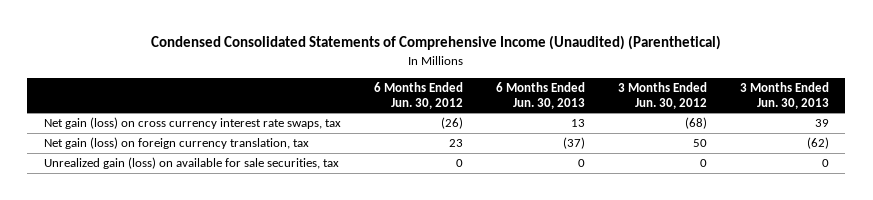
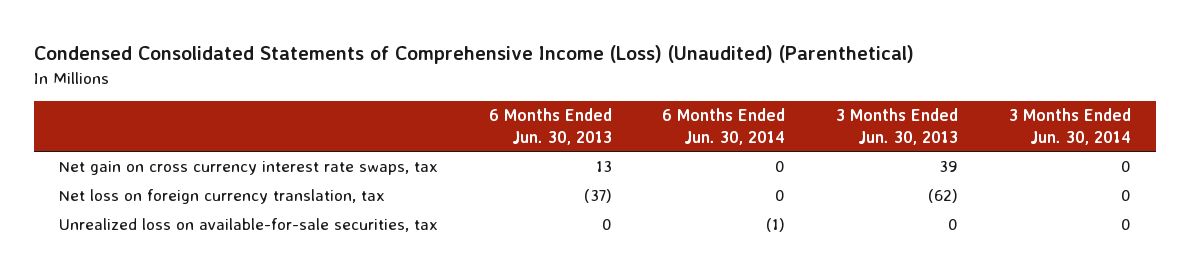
- Condensed Consolidated Statements of Comprehensive Income (Unaudited) (Parenthetical)
+ Condensed Consolidated Statements of Comprehensive Income (Loss) (Unaudited) (Parenthetical)
- | 6 Months Ended Jun. 30, 2012 | 6 Months Ended Jun. 30, 2013 | 3 Months Ended Jun. 30, 2012 | 3 Months Ended Jun. 30, 2013
+ | 6 Months Ended Jun. 30, 2013 | 6 Months Ended Jun. 30, 2014 | 3 Months Ended Jun. 30, 2013 | 3 Months Ended Jun. 30, 2014
- Net gain (loss) on cross currency interest rate swaps, tax | (26) | 13 | (68) | 39
- Net gain (loss) on foreign currency translation, tax | 23 | (37) | 50 | (62)
- Unrealized gain (loss) on available for sale securities, tax | 0 | 0 | 0 | 0
+ Net gain on cross currency interest rate swaps, tax | 13 | 0 | 39 | 0
+ Net loss on foreign currency translation, tax | (37) | 0 | (62) | 0
+ Unrealized loss on available-for-sale securities, tax | 0 | (1) | 0 | 0

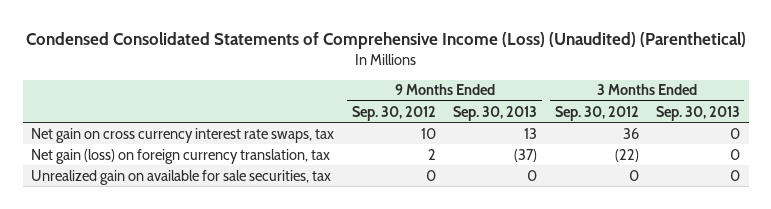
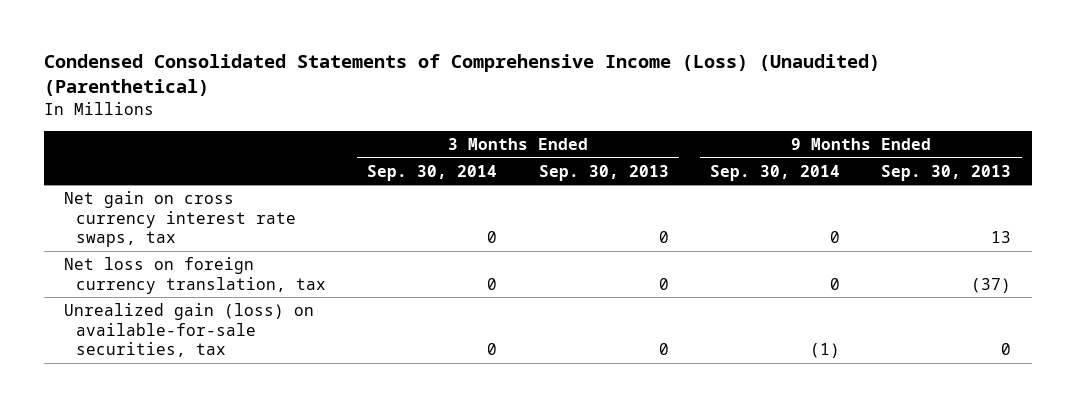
- | 9 Months Ended Sep. 30, 2012 | 9 Months Ended Sep. 30, 2013 | 3 Months Ended Sep. 30, 2012 | 3 Months Ended Sep. 30, 2013
+ | 3 Months Ended Sep. 30, 2014 | 3 Months Ended Sep. 30, 2013 | 9 Months Ended Sep. 30, 2014 | 9 Months Ended Sep. 30, 2013
- Net gain (loss) on foreign currency translation, tax | 2 | (37) | (22) | 0
- Unrealized gain on available for sale securities, tax | 0 | 0 | 0 | 0
+ Net loss on foreign currency translation, tax | 0 | 0 | 0 | (37)
+ Unrealized gain (loss) on available-for-sale securities, tax | 0 | 0 | (1) | 0

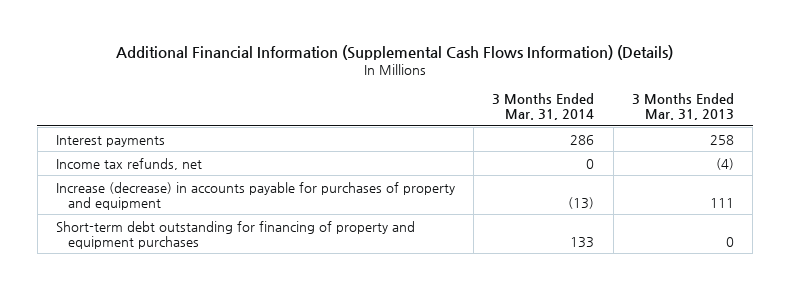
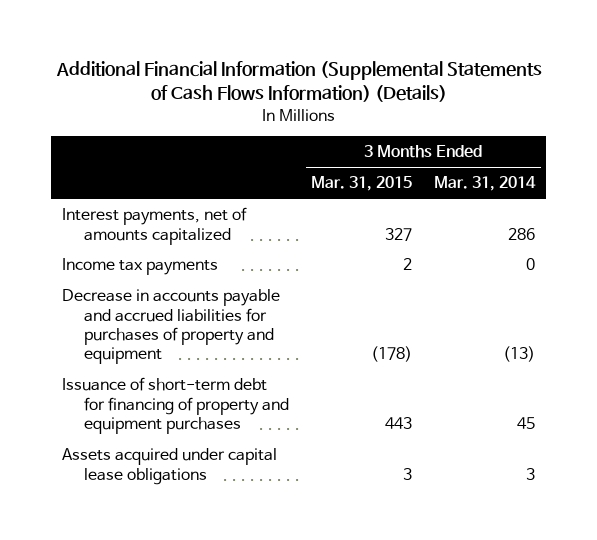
- Additional Financial Information (Supplemental Cash Flows Information) (Details)
+ Additional Financial Information (Supplemental Statements of Cash Flows Information) (Details)
- | 3 Months Ended Mar. 31, 2014 | 3 Months Ended Mar. 31, 2013
+ | 3 Months Ended Mar. 31, 2015 | 3 Months Ended Mar. 31, 2014
- Interest payments | 286 | 258
- Income tax refunds, net | 0 | (4)
- Increase (decrease) in accounts payable for purchases of property and equipment | (13) | 111
- Short-term debt outstanding for financing of property and equipment purchases | 133 | 0
+ Interest payments, net of amounts capitalized | 327 | 286
+ Income tax payments | 2 | 0
+ Decrease in accounts payable and accrued liabilities for purchases of property and equipment | (178) | (13)
+ Issuance of short-term debt for financing of property and equipment purchases | 443 | 45
+ Assets acquired under capital lease obligations | 3 | 3

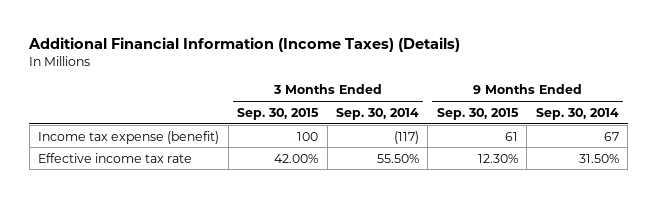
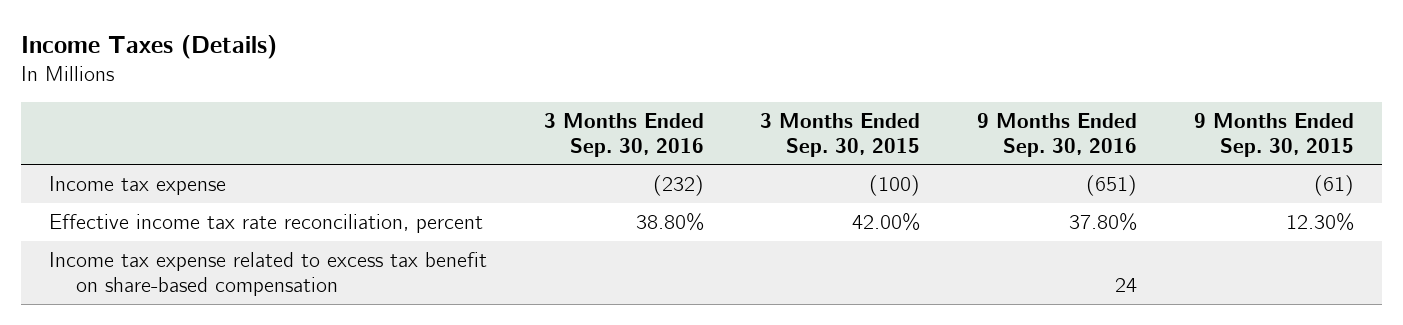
- Additional Financial Information (Income Taxes) (Details)
+ Income Taxes (Details)
- | 3 Months Ended Sep. 30, 2015 | 3 Months Ended Sep. 30, 2014 | 9 Months Ended Sep. 30, 2015 | 9 Months Ended Sep. 30, 2014
+ | 3 Months Ended Sep. 30, 2016 | 3 Months Ended Sep. 30, 2015 | 9 Months Ended Sep. 30, 2016 | 9 Months Ended Sep. 30, 2015
- Income tax expense (benefit) | 100 | (117) | 61 | 67
- Effective income tax rate | 42.00% | 55.50% | 12.30% | 31.50%
+ Income tax expense | (232) | (100) | (651) | (61)
+ Effective income tax rate reconciliation, percent | 38.80% | 42.00% | 37.80% | 12.30%
+ Income tax expense related to excess tax benefit on share-based compensation | | | 24 |

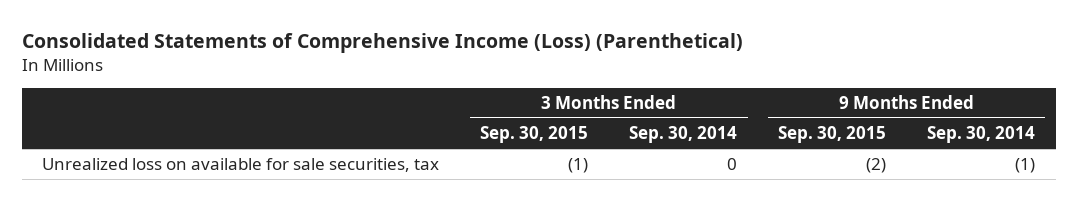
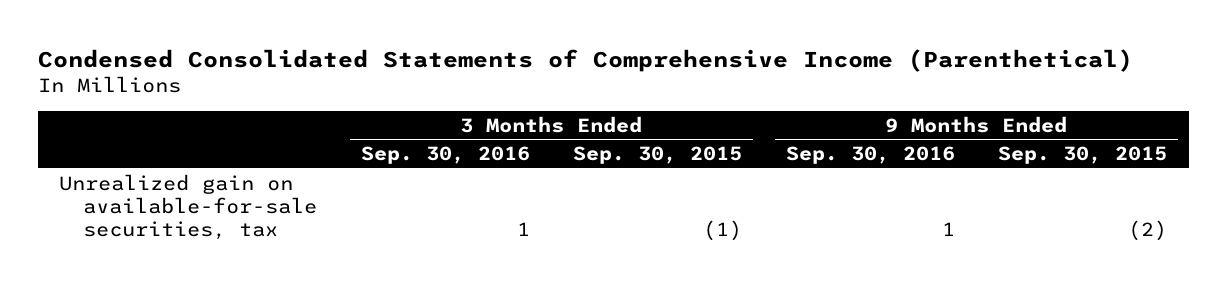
- Consolidated Statements of Comprehensive Income (Loss) (Parenthetical)
+ Condensed Consolidated Statements of Comprehensive Income (Parenthetical)
- | 3 Months Ended Sep. 30, 2015 | 3 Months Ended Sep. 30, 2014 | 9 Months Ended Sep. 30, 2015 | 9 Months Ended Sep. 30, 2014
+ | 3 Months Ended Sep. 30, 2016 | 3 Months Ended Sep. 30, 2015 | 9 Months Ended Sep. 30, 2016 | 9 Months Ended Sep. 30, 2015
- Unrealized loss on available for sale securities, tax | (1) | 0 | (2) | (1)
+ Unrealized gain on available-for-sale securities, tax | 1 | (1) | 1 | (2)

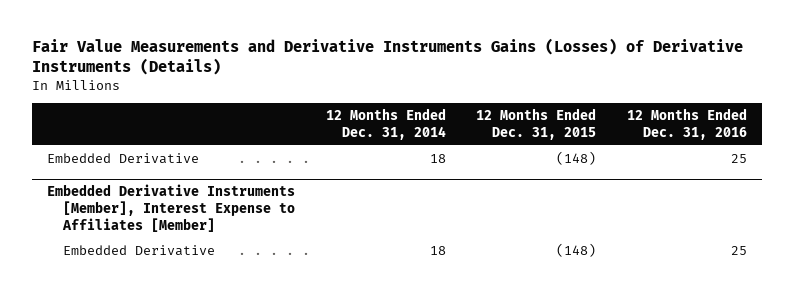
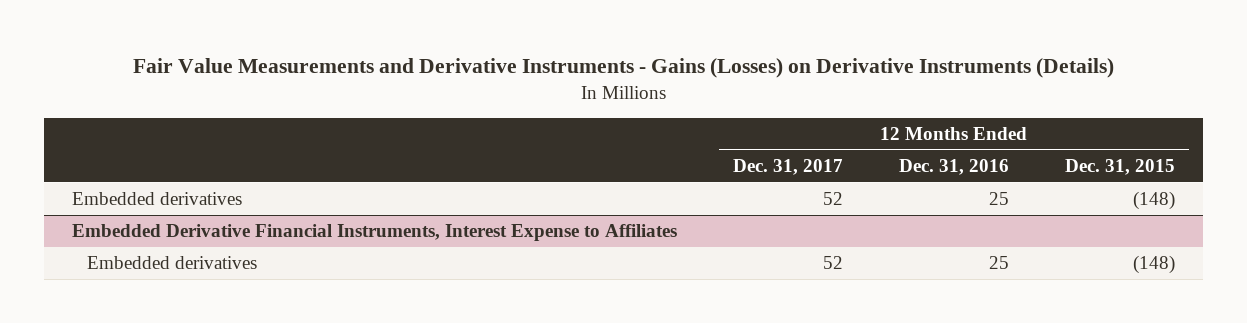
- Fair Value Measurements and Derivative Instruments Gains (Losses) of Derivative Instruments (Details)
+ Fair Value Measurements and Derivative Instruments - Gains (Losses) on Derivative Instruments (Details)
- | 12 Months Ended Dec. 31, 2014 | 12 Months Ended Dec. 31, 2015 | 12 Months Ended Dec. 31, 2016
+ | 12 Months Ended Dec. 31, 2017 | 12 Months Ended Dec. 31, 2016 | 12 Months Ended Dec. 31, 2015
- Embedded Derivative | 18 | (148) | 25
- Embedded Derivative Instruments [Member], Interest Expense to Affiliates [Member]
- Embedded Derivative | 18 | (148) | 25
+ Embedded derivatives | 52 | 25 | (148)
+ Embedded Derivative Financial Instruments, Interest Expense to Affiliates
+ Embedded derivatives | 52 | 25 | (148)

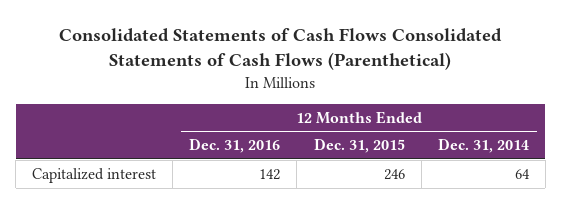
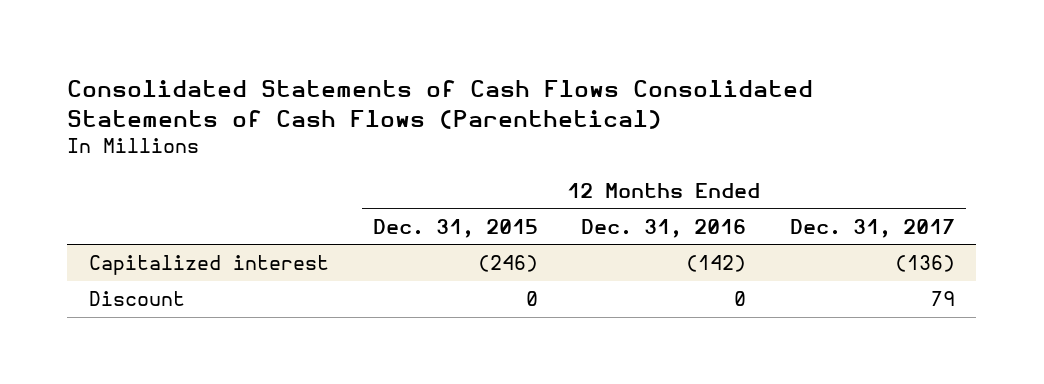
- | 12 Months Ended Dec. 31, 2016 | 12 Months Ended Dec. 31, 2015 | 12 Months Ended Dec. 31, 2014
+ | 12 Months Ended Dec. 31, 2015 | 12 Months Ended Dec. 31, 2016 | 12 Months Ended Dec. 31, 2017
- Capitalized interest | 142 | 246 | 64
+ Capitalized interest | (246) | (142) | (136)
+ Discount | 0 | 0 | 79

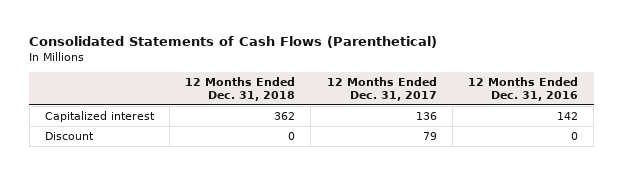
- Consolidated Statements of Cash Flows Consolidated Statements of Cash Flows (Parenthetical)
+ Consolidated Statements of Cash Flows (Parenthetical)
- | 12 Months Ended Dec. 31, 2015 | 12 Months Ended Dec. 31, 2016 | 12 Months Ended Dec. 31, 2017
+ | 12 Months Ended Dec. 31, 2018 | 12 Months Ended Dec. 31, 2017 | 12 Months Ended Dec. 31, 2016
- Capitalized interest | (246) | (142) | (136)
+ Capitalized interest | 362 | 136 | 142

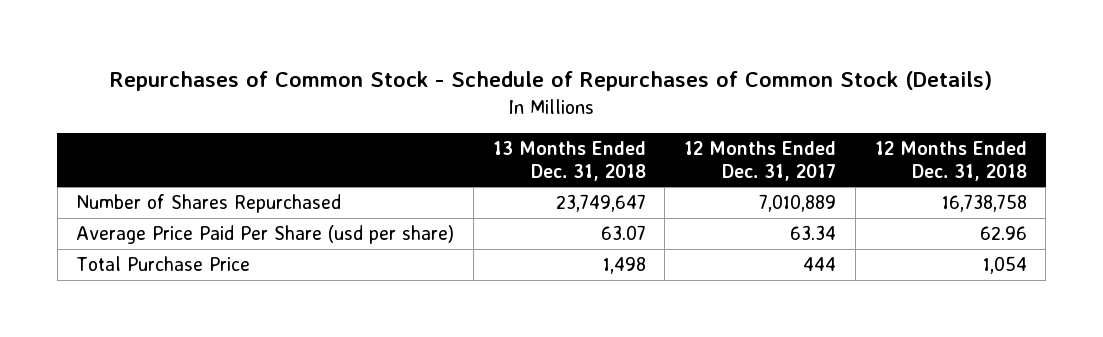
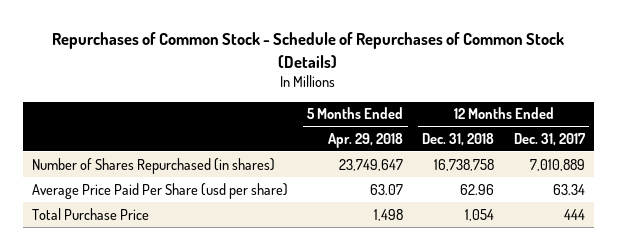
- | 13 Months Ended Dec. 31, 2018 | 12 Months Ended Dec. 31, 2017 | 12 Months Ended Dec. 31, 2018
+ | 5 Months Ended Apr. 29, 2018 | 12 Months Ended Dec. 31, 2018 | 12 Months Ended Dec. 31, 2017
- Number of Shares Repurchased | 23,749,647 | 7,010,889 | 16,738,758
+ Number of Shares Repurchased (in shares) | 23,749,647 | 16,738,758 | 7,010,889

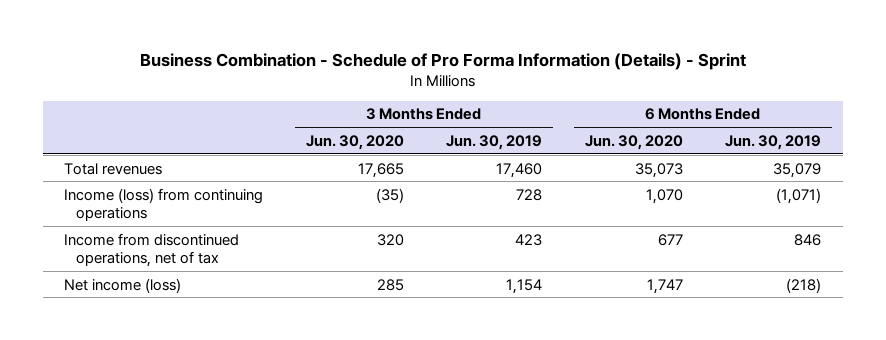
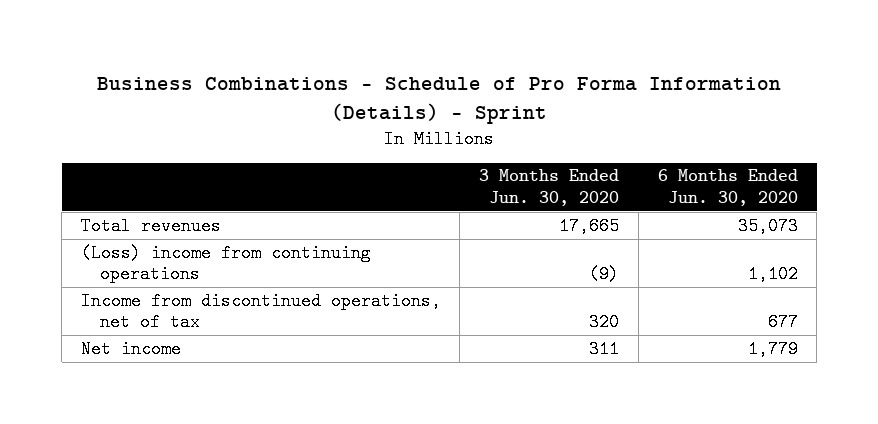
- Business Combination - Schedule of Pro Forma Information (Details) - Sprint
+ Business Combinations - Schedule of Pro Forma Information (Details) - Sprint
- | 3 Months Ended Jun. 30, 2020 | 3 Months Ended Jun. 30, 2019 | 6 Months Ended Jun. 30, 2020 | 6 Months Ended Jun. 30, 2019
+ | 3 Months Ended Jun. 30, 2020 | 6 Months Ended Jun. 30, 2020
- Income (loss) from continuing operations | (35) | 728 | 1,070 | (1,071)
+ (Loss) income from continuing operations | (9) | 1,102
- Net income (loss) | 285 | 1,154 | 1,747 | (218)
+ Net income | 311 | 1,779

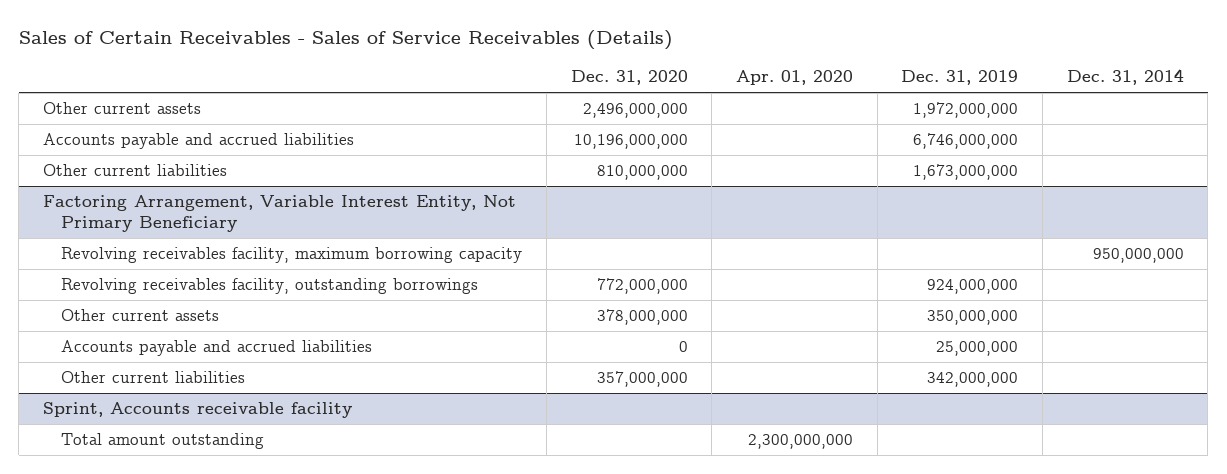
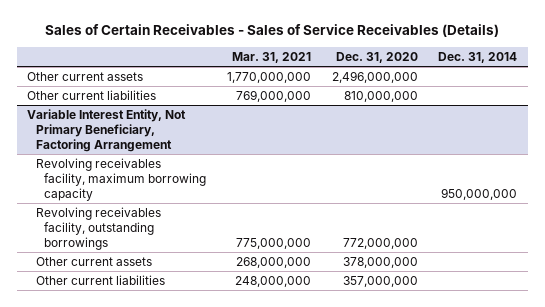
- | Dec. 31, 2020 | Apr. 01, 2020 | Dec. 31, 2019 | Dec. 31, 2014
+ | Mar. 31, 2021 | Dec. 31, 2020 | Dec. 31, 2014
- Accounts payable and accrued liabilities | 10,196,000,000 | | 6,746,000,000 |
- Factoring Arrangement, Variable Interest Entity, Not Primary Beneficiary
+ Variable Interest Entity, Not Primary Beneficiary, Factoring Arrangement
- Accounts payable and accrued liabilities | 0 | | 25,000,000 |
- Sprint, Accounts receivable facility
- Total amount outstanding | | 2,300,000,000 | |

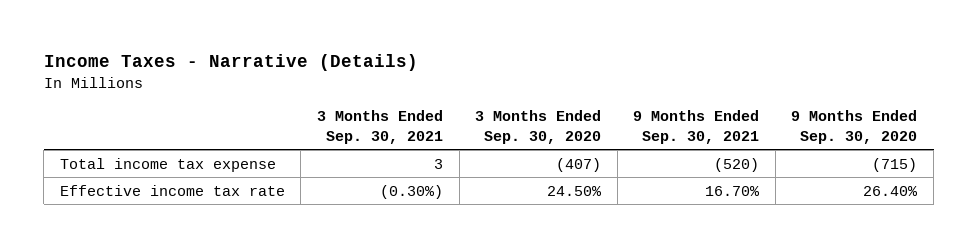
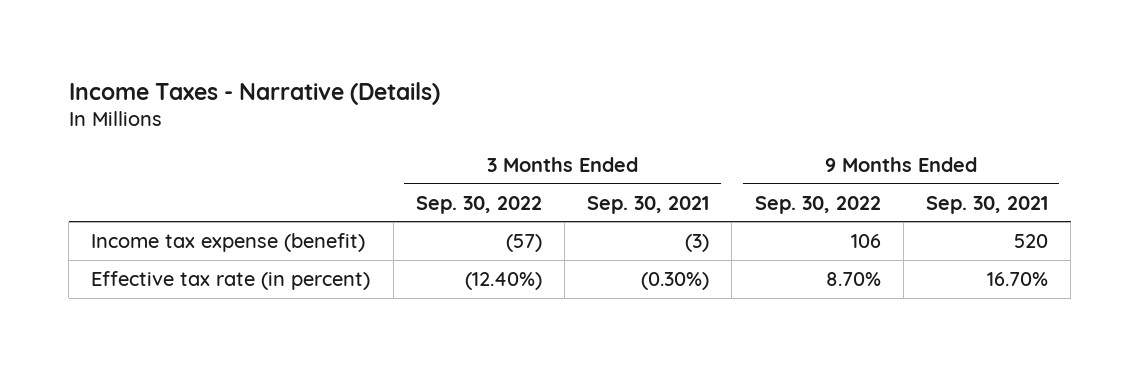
- | 3 Months Ended Sep. 30, 2021 | 3 Months Ended Sep. 30, 2020 | 9 Months Ended Sep. 30, 2021 | 9 Months Ended Sep. 30, 2020
+ | 3 Months Ended Sep. 30, 2022 | 3 Months Ended Sep. 30, 2021 | 9 Months Ended Sep. 30, 2022 | 9 Months Ended Sep. 30, 2021
- Total income tax expense | 3 | (407) | (520) | (715)
- Effective income tax rate | (0.30%) | 24.50% | 16.70% | 26.40%
+ Income tax expense (benefit) | (57) | (3) | 106 | 520
+ Effective tax rate (in percent) | (12.40%) | (0.30%) | 8.70% | 16.70%

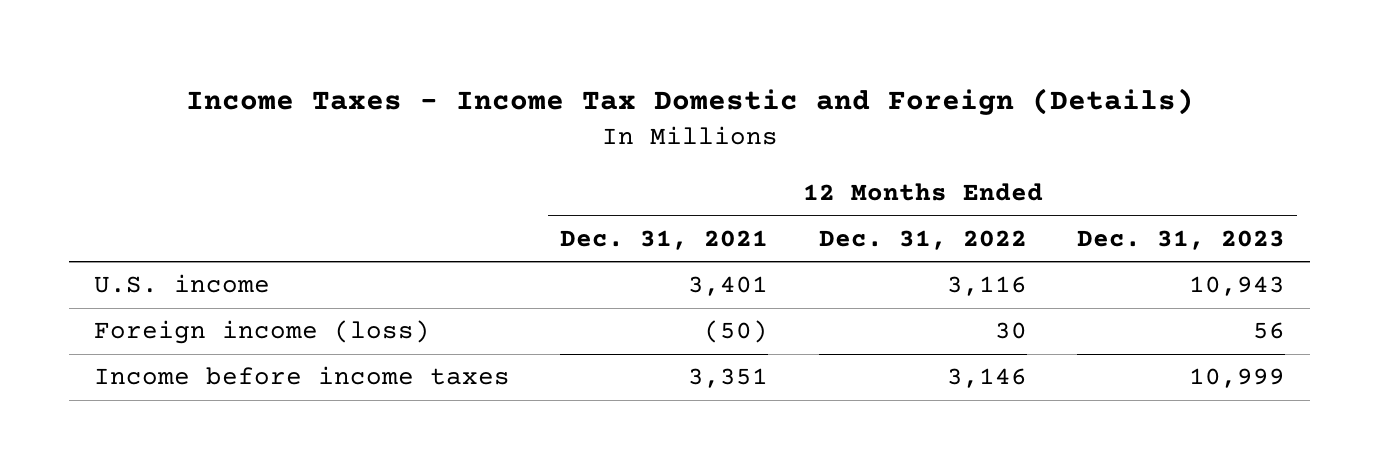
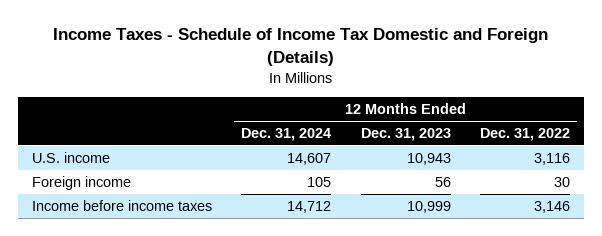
- Income Taxes - Income Tax Domestic and Foreign (Details)
+ Income Taxes - Schedule of Income Tax Domestic and Foreign (Details)
- | 12 Months Ended Dec. 31, 2021 | 12 Months Ended Dec. 31, 2022 | 12 Months Ended Dec. 31, 2023
+ | 12 Months Ended Dec. 31, 2024 | 12 Months Ended Dec. 31, 2023 | 12 Months Ended Dec. 31, 2022
- Foreign income (loss) | (50) | 30 | 56
+ Foreign income | 105 | 56 | 30

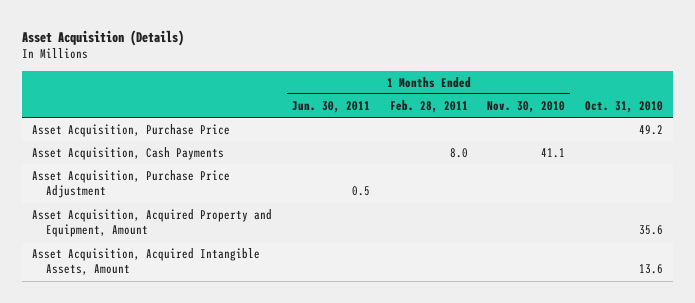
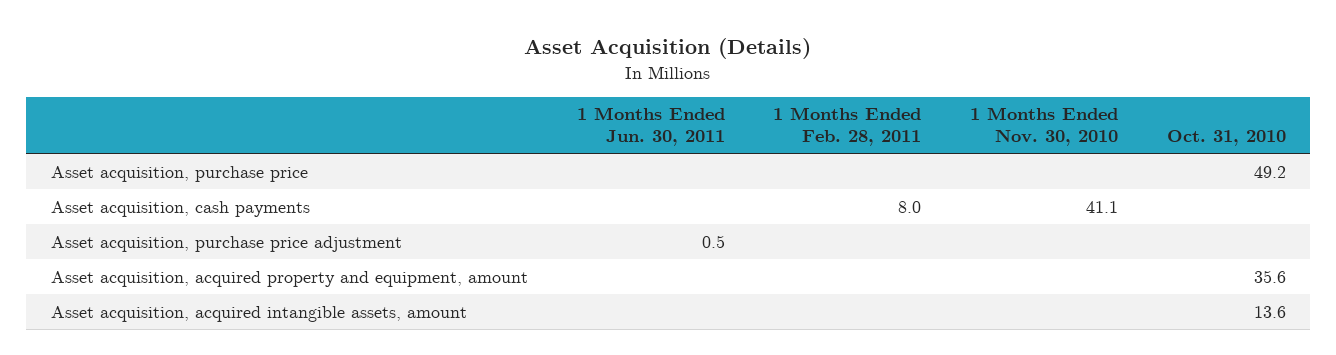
- Asset Acquisition, Purchase Price | | | | 49.2
- Asset Acquisition, Cash Payments | | 8.0 | 41.1 |
- Asset Acquisition, Purchase Price Adjustment | 0.5 | | |
- Asset Acquisition, Acquired Property and Equipment, Amount | | | | 35.6
- Asset Acquisition, Acquired Intangible Assets, Amount | | | | 13.6
+ Asset acquisition, purchase price | | | | 49.2
+ Asset acquisition, cash payments | | 8.0 | 41.1 |
+ Asset acquisition, purchase price adjustment | 0.5 | | |
+ Asset acquisition, acquired property and equipment, amount | | | | 35.6
+ Asset acquisition, acquired intangible assets, amount | | | | 13.6

